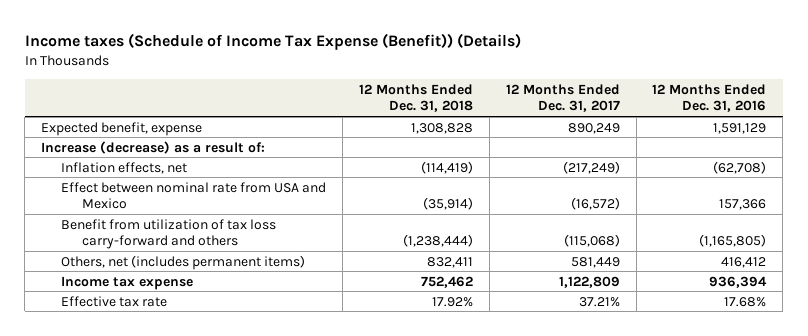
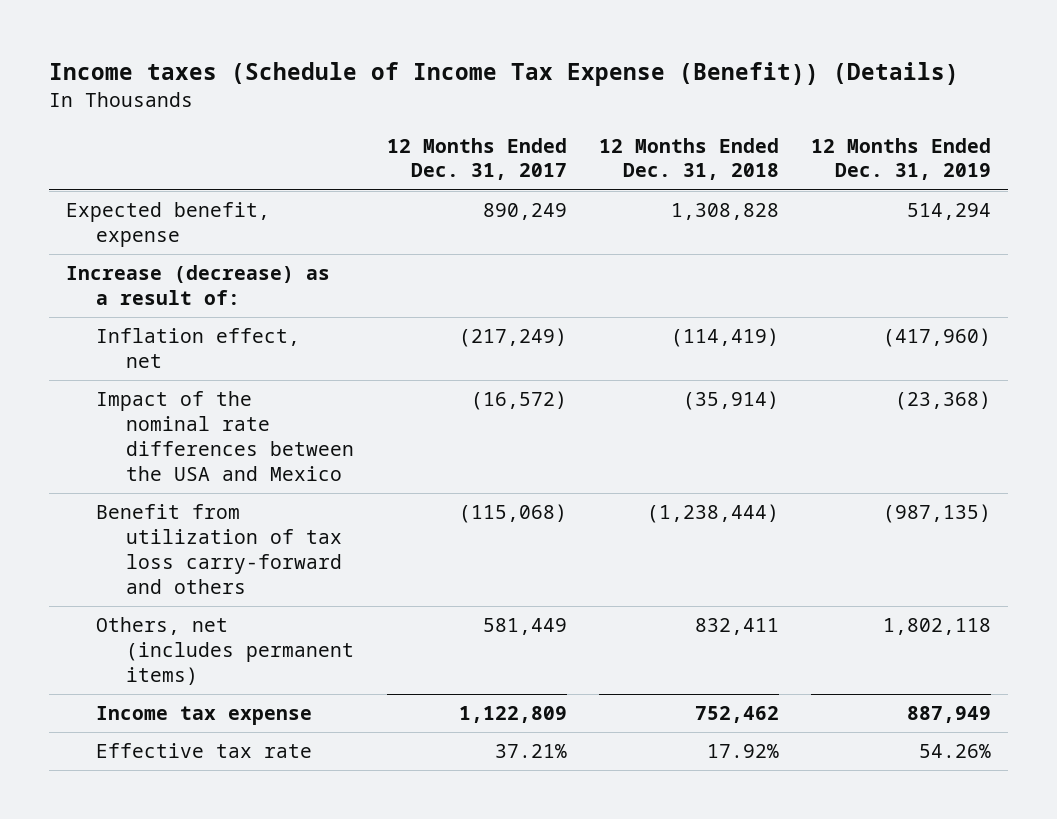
- | 12 Months Ended Dec. 31, 2018 | 12 Months Ended Dec. 31, 2017 | 12 Months Ended Dec. 31, 2016
+ | 12 Months Ended Dec. 31, 2017 | 12 Months Ended Dec. 31, 2018 | 12 Months Ended Dec. 31, 2019
- Inflation effects, net | (114,419) | (217,249) | (62,708)
- Effect between nominal rate from USA and Mexico | (35,914) | (16,572) | 157,366
+ Inflation effect, net | (217,249) | (114,419) | (417,960)
+ Impact of the nominal rate differences between the USA and Mexico | (16,572) | (35,914) | (23,368)

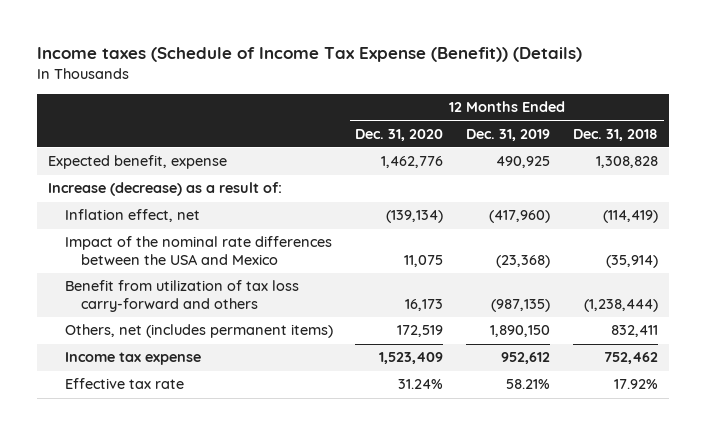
- | 12 Months Ended Dec. 31, 2017 | 12 Months Ended Dec. 31, 2018 | 12 Months Ended Dec. 31, 2019
+ | 12 Months Ended Dec. 31, 2020 | 12 Months Ended Dec. 31, 2019 | 12 Months Ended Dec. 31, 2018
- Expected benefit, expense | 890,249 | 1,308,828 | 514,294
+ Expected benefit, expense | 1,462,776 | 490,925 | 1,308,828
- Others, net (includes permanent items) | 581,449 | 832,411 | 1,802,118
- Income tax expense | 1,122,809 | 752,462 | 887,949
- Effective tax rate | 37.21% | 17.92% | 54.26%
+ Others, net (includes permanent items) | 172,519 | 1,890,150 | 832,411
+ Income tax expense | 1,523,409 | 952,612 | 752,462
+ Effective tax rate | 31.24% | 58.21% | 17.92%

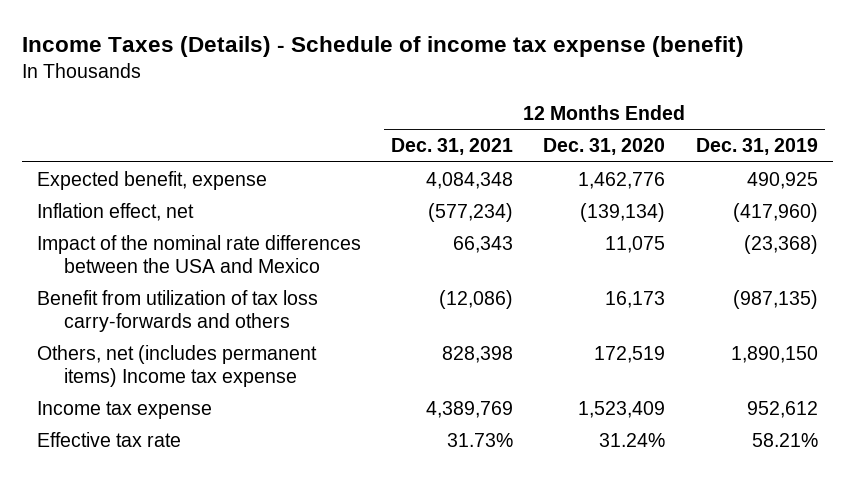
- Income taxes (Schedule of Income Tax Expense (Benefit)) (Details)
+ Income Taxes (Details) - Schedule of income tax expense (benefit)
- | 12 Months Ended Dec. 31, 2020 | 12 Months Ended Dec. 31, 2019 | 12 Months Ended Dec. 31, 2018
+ | 12 Months Ended Dec. 31, 2021 | 12 Months Ended Dec. 31, 2020 | 12 Months Ended Dec. 31, 2019
- Increase (decrease) as a result of:
- Benefit from utilization of tax loss carry-forward and others | 16,173 | (987,135) | (1,238,444)
- Others, net (includes permanent items) | 172,519 | 1,890,150 | 832,411
+ Benefit from utilization of tax loss carry-forwards and others | (12,086) | 16,173 | (987,135)
+ Others, net (includes permanent items) Income tax expense | 828,398 | 172,519 | 1,890,150

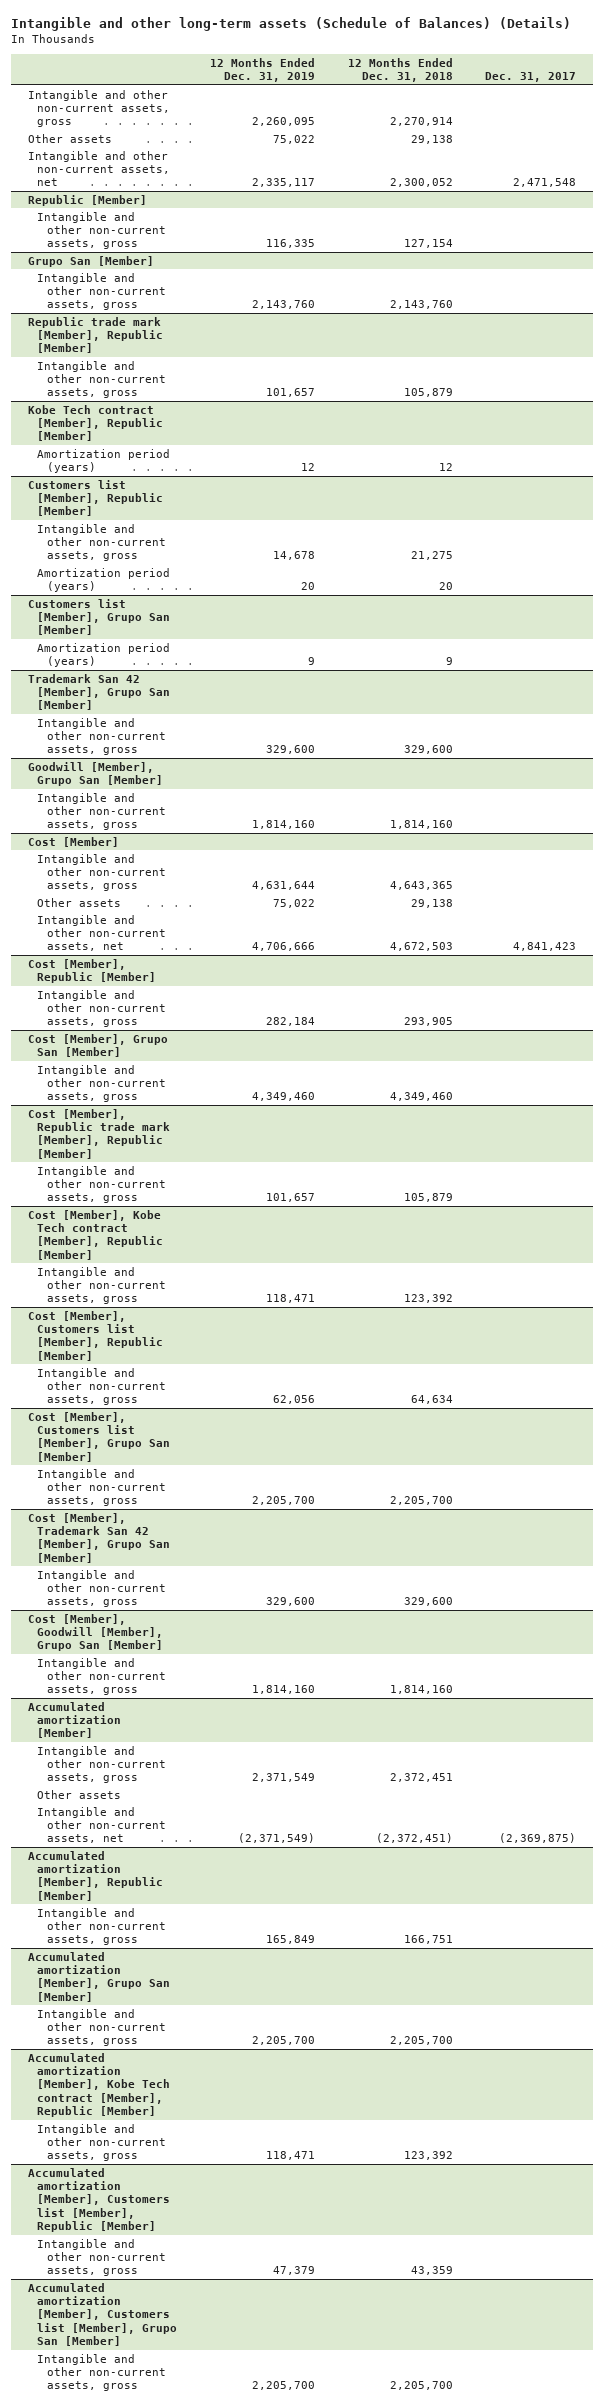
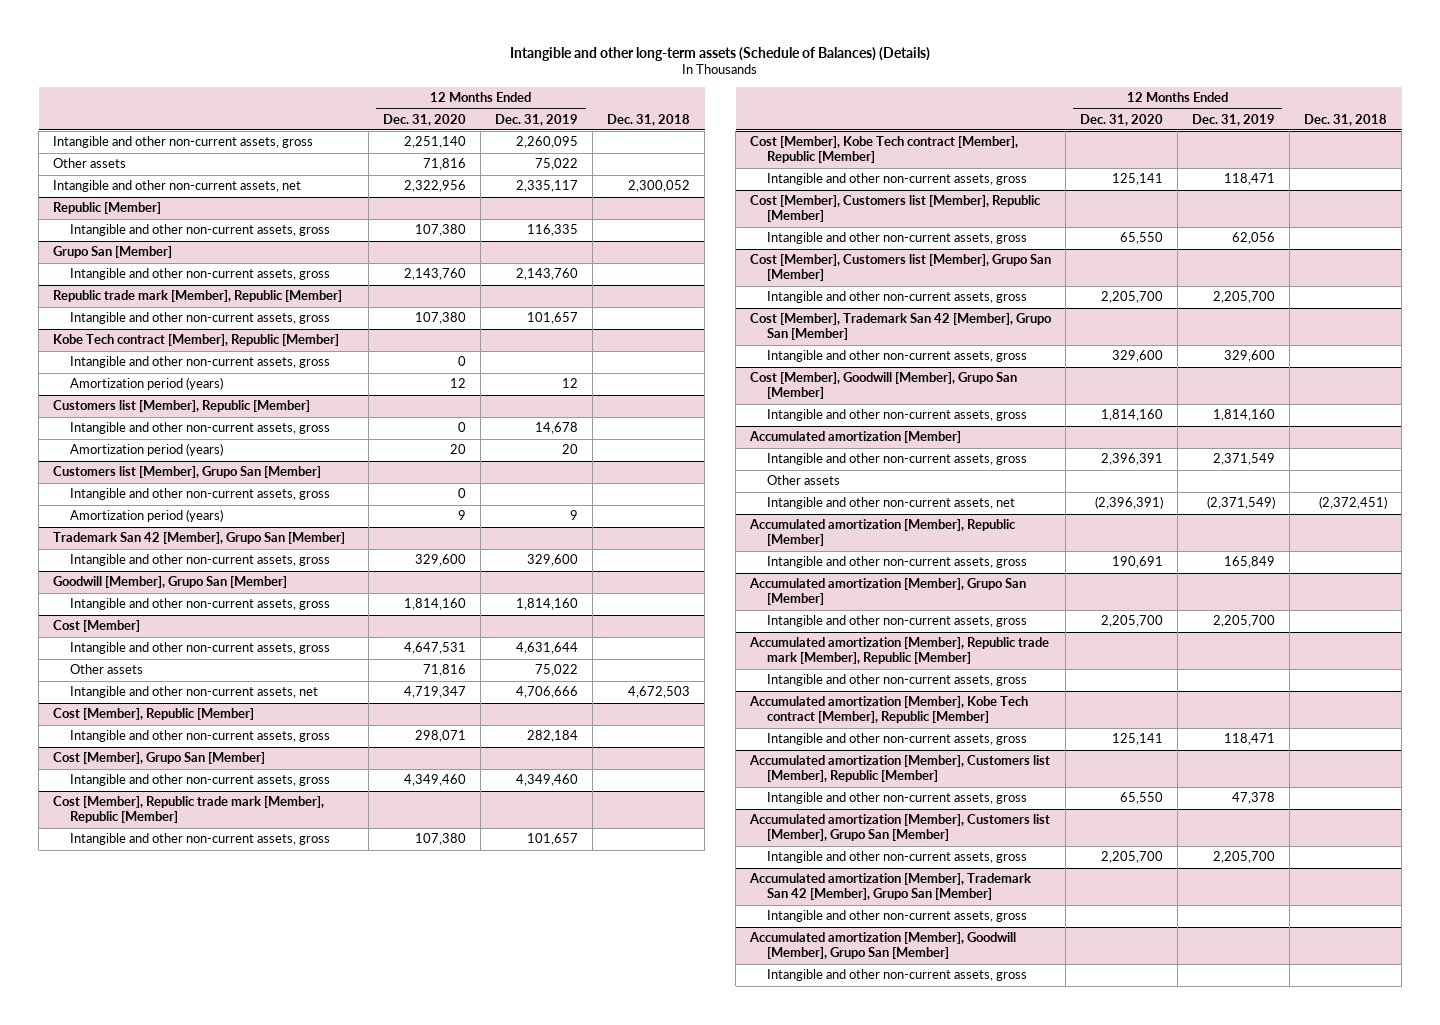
- | 12 Months Ended Dec. 31, 2019 | 12 Months Ended Dec. 31, 2018 | Dec. 31, 2017
+ | 12 Months Ended Dec. 31, 2020 | 12 Months Ended Dec. 31, 2019 | Dec. 31, 2018
@ Kobe Tech contract [Member], Republic [Member]
+ Intangible and other non-current assets, gross | 0 | |
@ Customers list [Member], Grupo San [Member]
+ Intangible and other non-current assets, gross | 0 | |
+ Accumulated amortization [Member], Republic trade mark [Member], Republic [Member]
+ Intangible and other non-current assets, gross
@ Accumulated amortization [Member], Customers list [Member], Republic [Member]
- Intangible and other non-current assets, gross | 47,379 | 43,359 |
+ Intangible and other non-current assets, gross | 65,550 | 47,378 |
+ Accumulated amortization [Member], Trademark San 42 [Member], Grupo San [Member]
+ Intangible and other non-current assets, gross
+ Accumulated amortization [Member], Goodwill [Member], Grupo San [Member]
+ Intangible and other non-current assets, gross

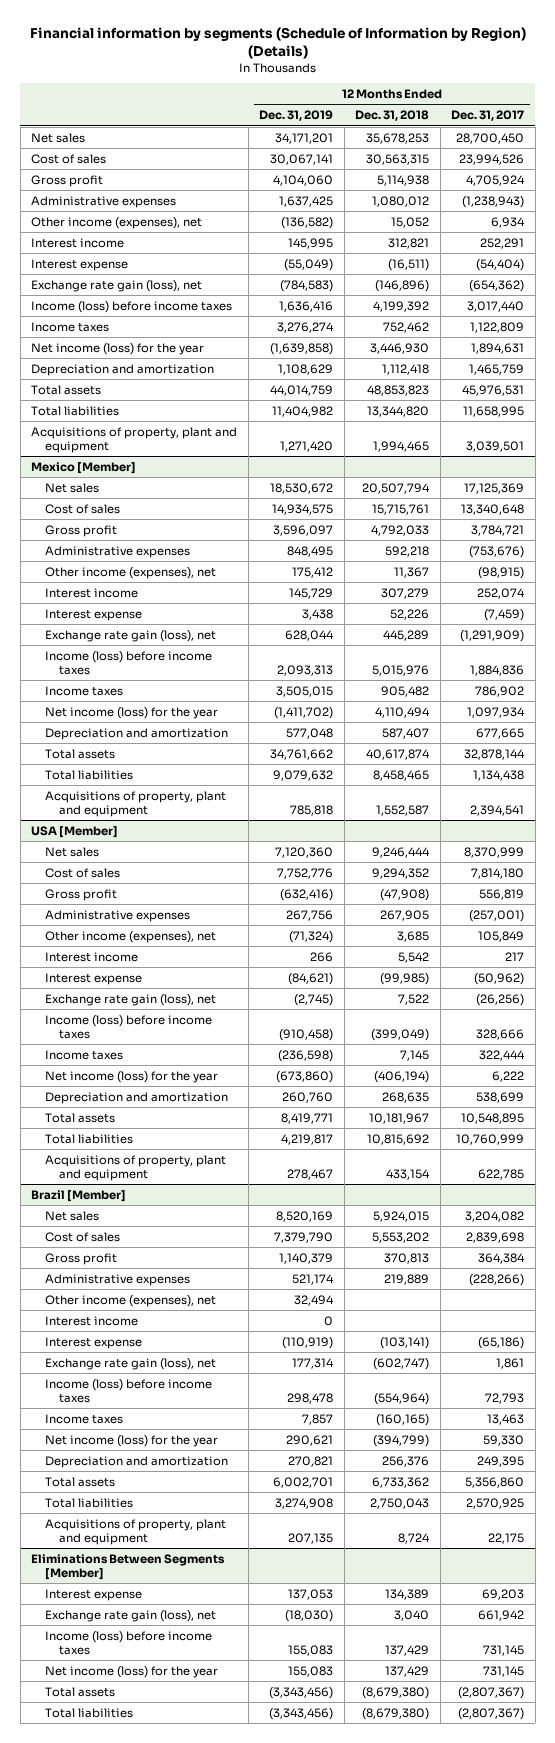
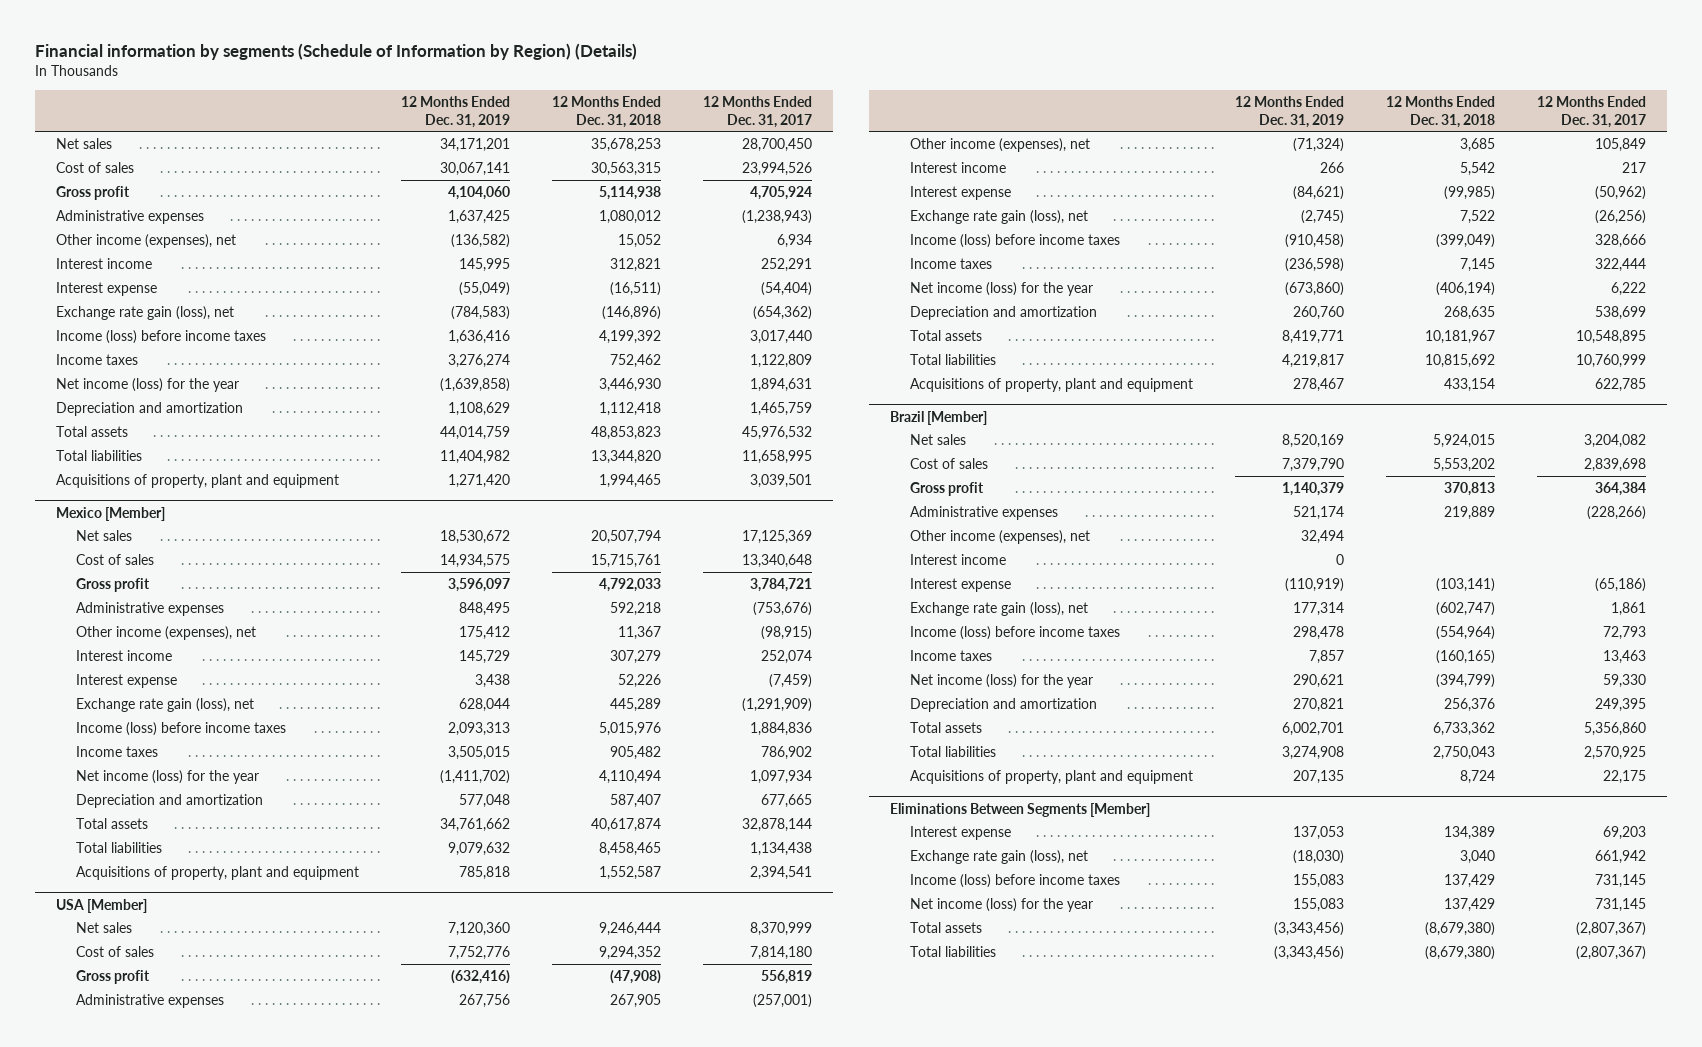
- Total assets | 44,014,759 | 48,853,823 | 45,976,531
+ Total assets | 44,014,759 | 48,853,823 | 45,976,532

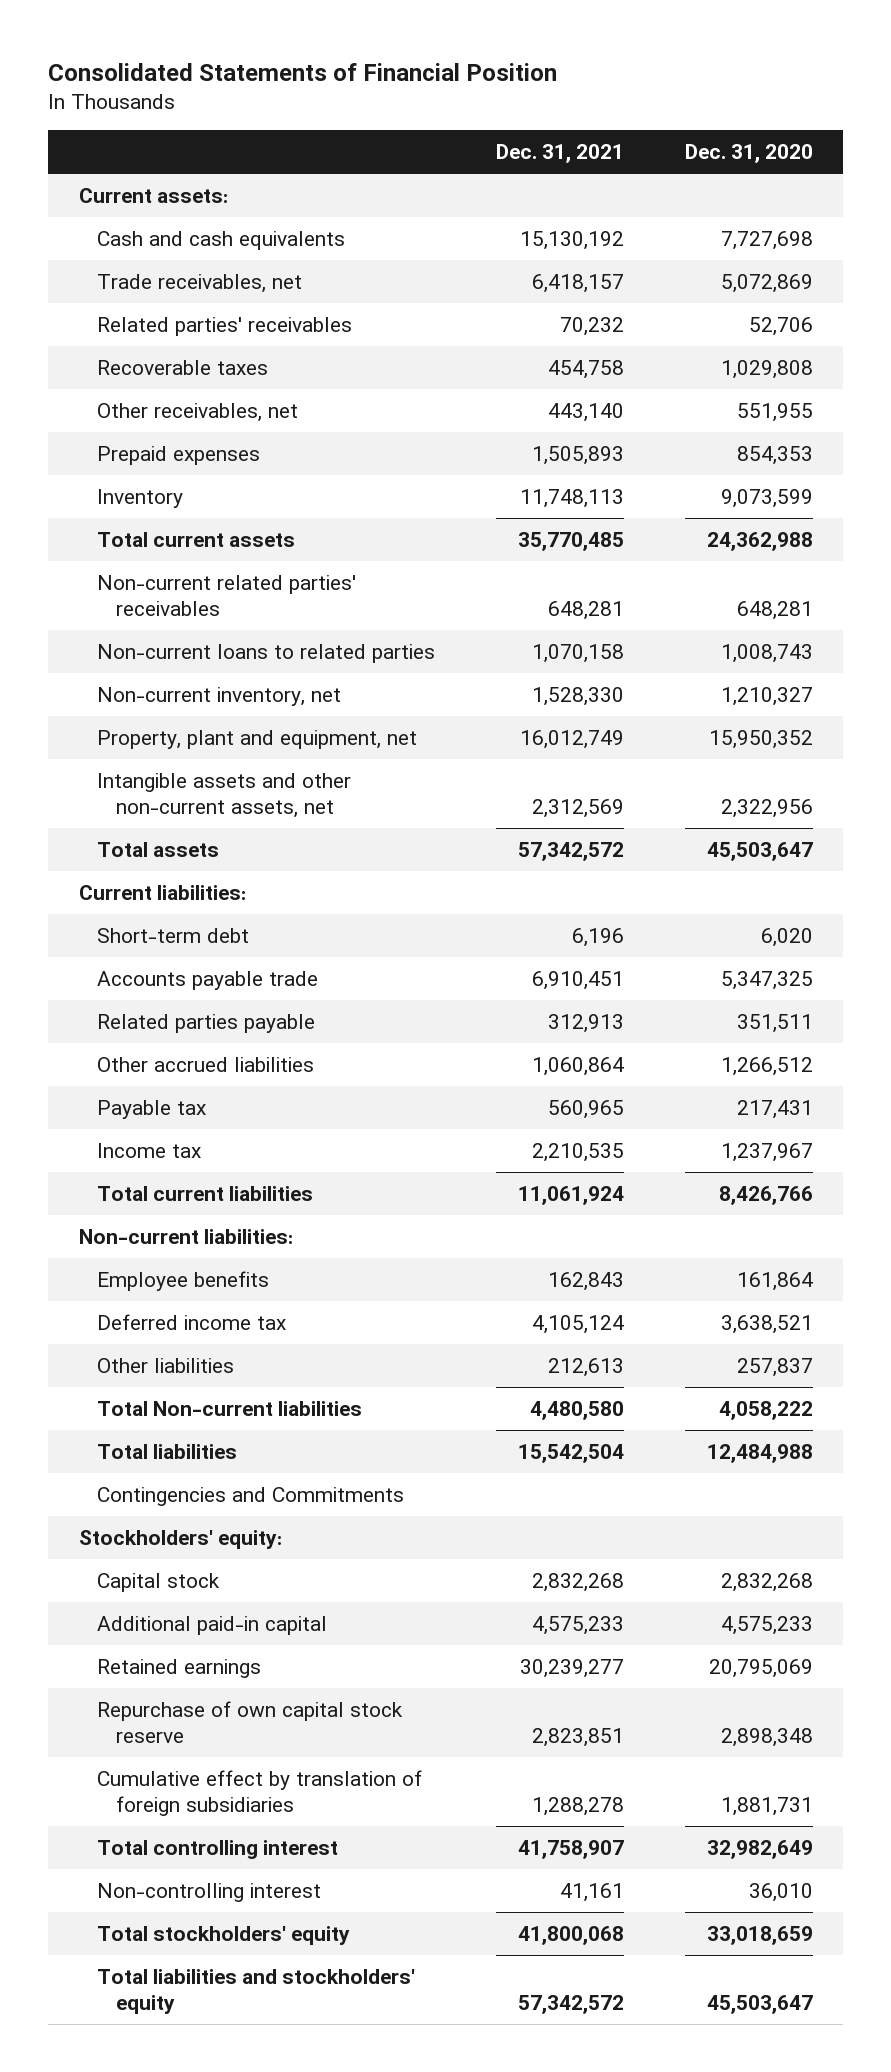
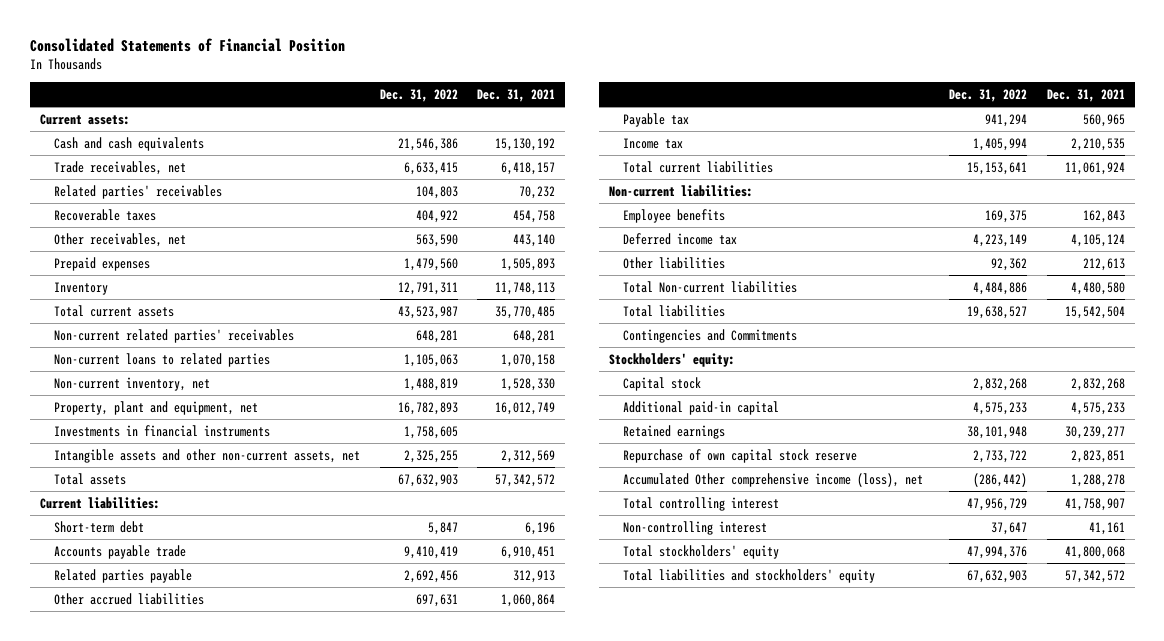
- | Dec. 31, 2021 | Dec. 31, 2020
+ | Dec. 31, 2022 | Dec. 31, 2021
+ Investments in financial instruments | 1,758,605 |
- Cumulative effect by translation of foreign subsidiaries | 1,288,278 | 1,881,731
+ Accumulated Other comprehensive income (loss), net | (286,442) | 1,288,278

